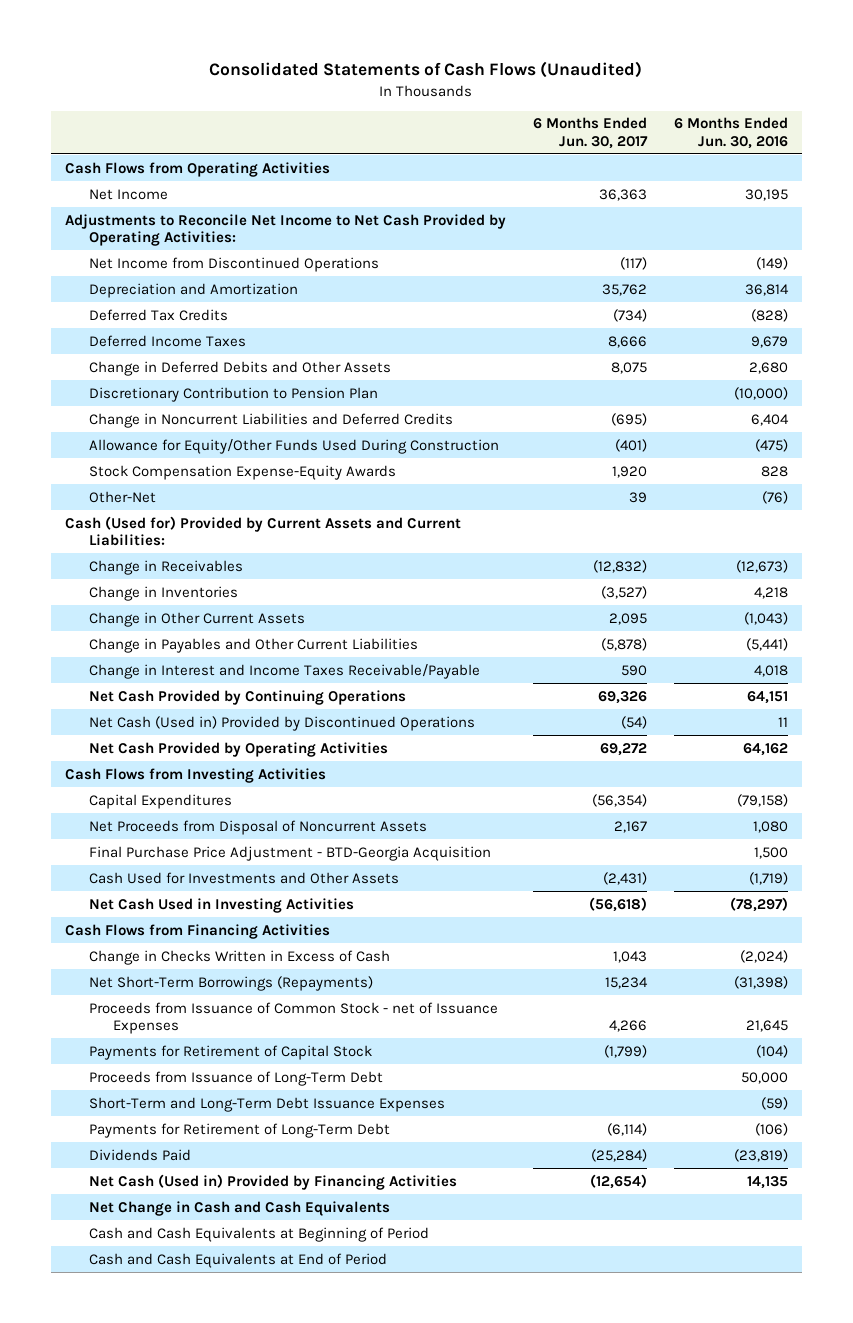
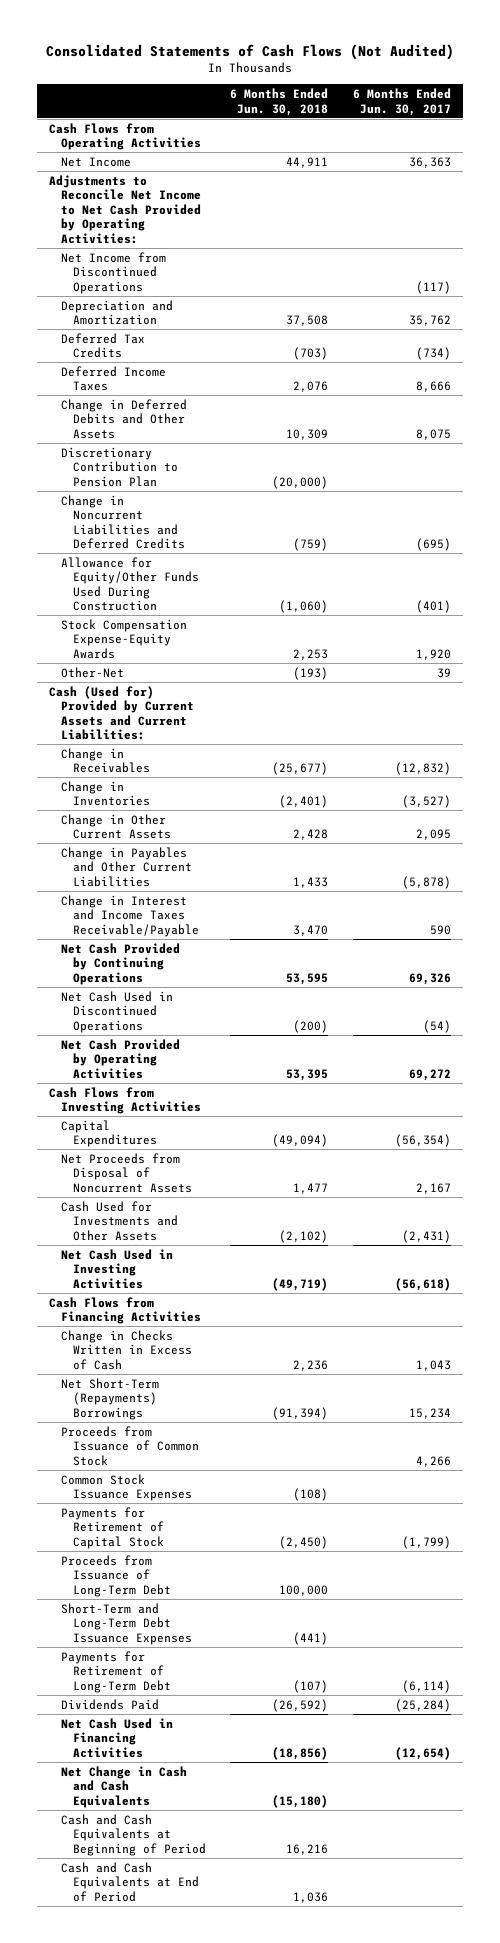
- Consolidated Statements of Cash Flows (Unaudited)
+ Consolidated Statements of Cash Flows (Not Audited)
- | 6 Months Ended Jun. 30, 2017 | 6 Months Ended Jun. 30, 2016
+ | 6 Months Ended Jun. 30, 2018 | 6 Months Ended Jun. 30, 2017
- Net Cash (Used in) Provided by Discontinued Operations | (54) | 11
+ Net Cash Used in Discontinued Operations | (200) | (54)
- Final Purchase Price Adjustment - BTD-Georgia Acquisition | | 1,500
- Net Short-Term Borrowings (Repayments) | 15,234 | (31,398)
- Proceeds from Issuance of Common Stock - net of Issuance Expenses | 4,266 | 21,645
+ Net Short-Term (Repayments) Borrowings | (91,394) | 15,234
+ Proceeds from Issuance of Common Stock | | 4,266
+ Common Stock Issuance Expenses | (108) |
- Net Cash (Used in) Provided by Financing Activities | (12,654) | 14,135
+ Net Cash Used in Financing Activities | (18,856) | (12,654)

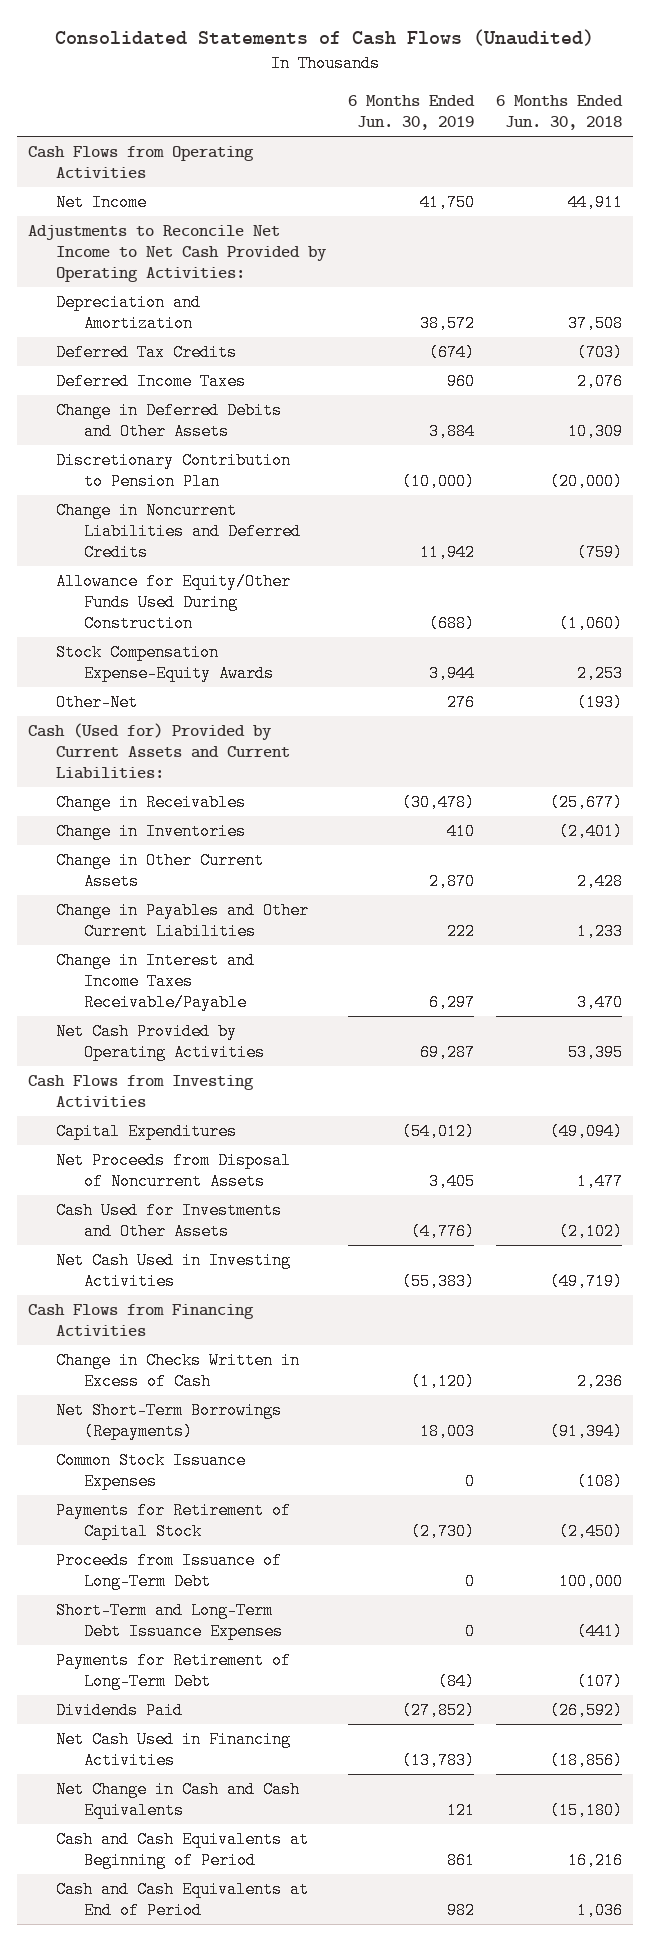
- Consolidated Statements of Cash Flows (Not Audited)
+ Consolidated Statements of Cash Flows (Unaudited)
- | 6 Months Ended Jun. 30, 2018 | 6 Months Ended Jun. 30, 2017
+ | 6 Months Ended Jun. 30, 2019 | 6 Months Ended Jun. 30, 2018
- Net Income from Discontinued Operations | | (117)
- Change in Payables and Other Current Liabilities | 1,433 | (5,878)
+ Change in Payables and Other Current Liabilities | 222 | 1,233
- Net Cash Provided by Continuing Operations | 53,595 | 69,326
- Net Cash Used in Discontinued Operations | (200) | (54)
- Net Short-Term (Repayments) Borrowings | (91,394) | 15,234
- Proceeds from Issuance of Common Stock | | 4,266
+ Net Short-Term Borrowings (Repayments) | 18,003 | (91,394)

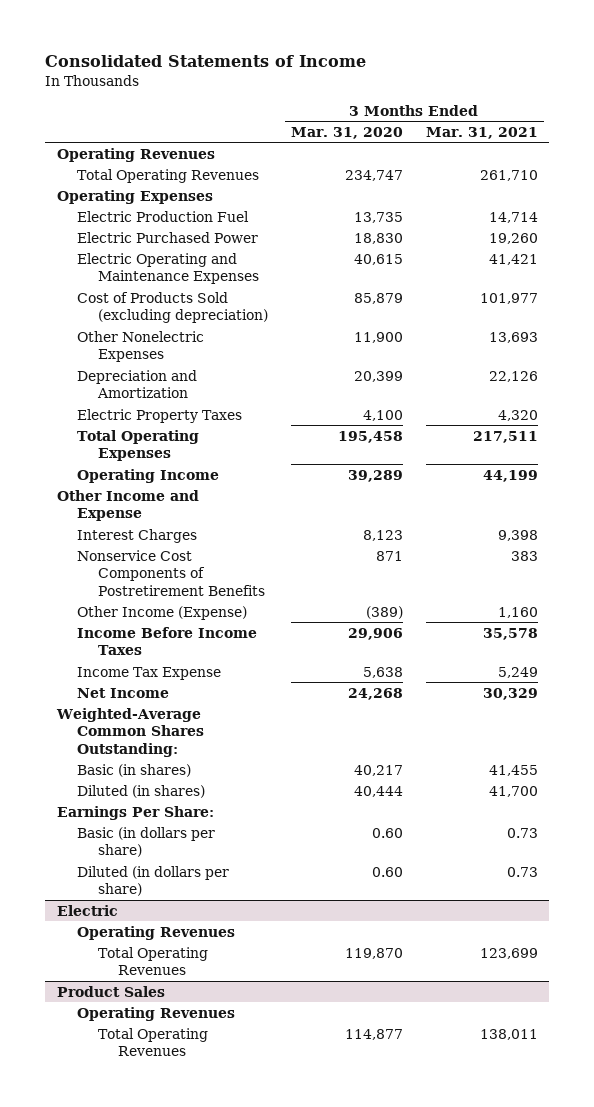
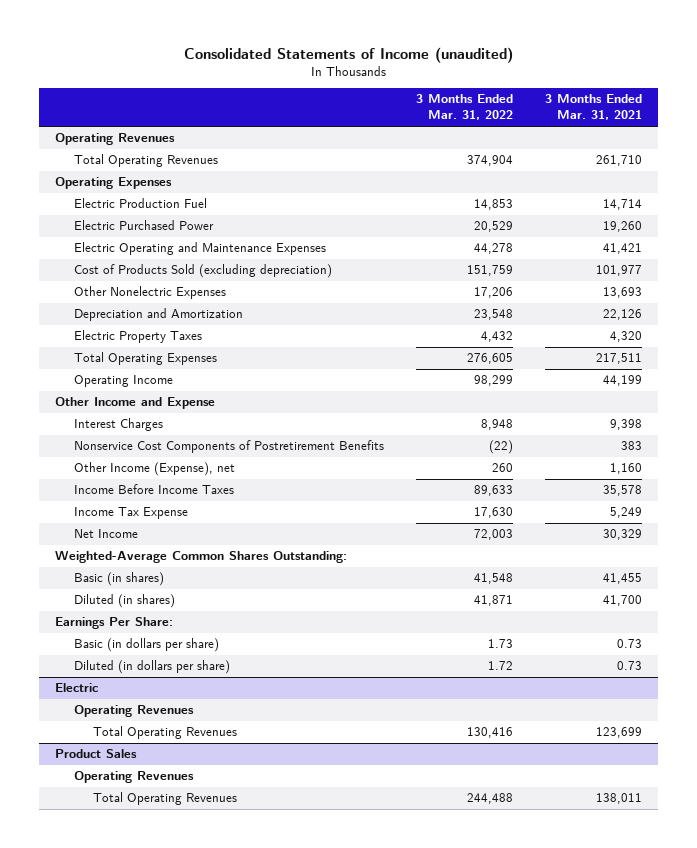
- Consolidated Statements of Income
+ Consolidated Statements of Income (unaudited)
- | 3 Months Ended Mar. 31, 2020 | 3 Months Ended Mar. 31, 2021
+ | 3 Months Ended Mar. 31, 2022 | 3 Months Ended Mar. 31, 2021
- Other Income (Expense) | (389) | 1,160
+ Other Income (Expense), net | 260 | 1,160

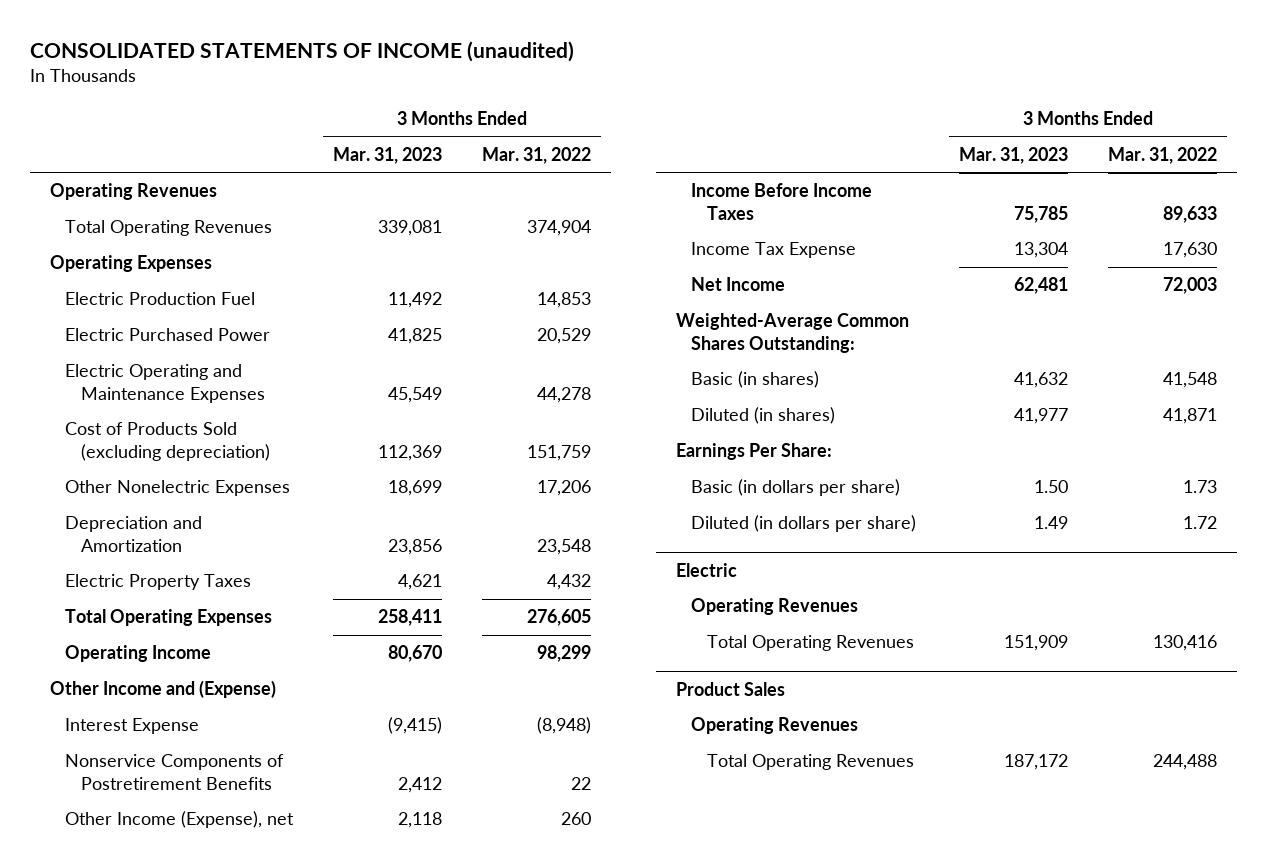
- Consolidated Statements of Income (unaudited)
+ CONSOLIDATED STATEMENTS OF INCOME (unaudited)
- | 3 Months Ended Mar. 31, 2022 | 3 Months Ended Mar. 31, 2021
+ | 3 Months Ended Mar. 31, 2023 | 3 Months Ended Mar. 31, 2022
- Other Income and Expense
- Interest Charges | 8,948 | 9,398
- Nonservice Cost Components of Postretirement Benefits | (22) | 383
+ Other Income and (Expense)
+ Interest Expense | (9,415) | (8,948)
+ Nonservice Components of Postretirement Benefits | 2,412 | 22

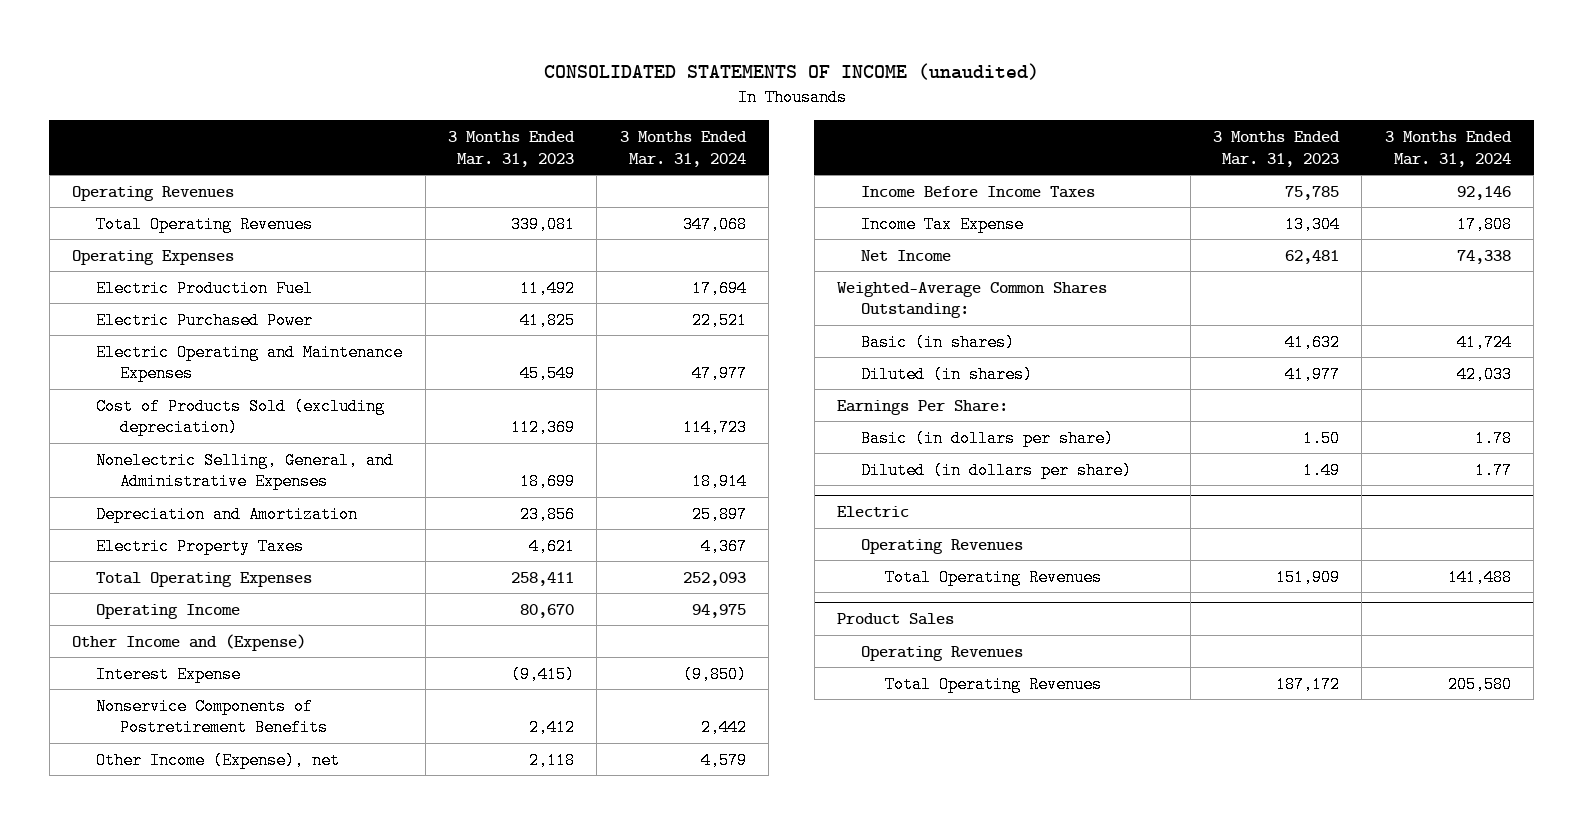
- | 3 Months Ended Mar. 31, 2023 | 3 Months Ended Mar. 31, 2022
+ | 3 Months Ended Mar. 31, 2023 | 3 Months Ended Mar. 31, 2024
- Other Nonelectric Expenses | 18,699 | 17,206
+ Nonelectric Selling, General, and Administrative Expenses | 18,699 | 18,914

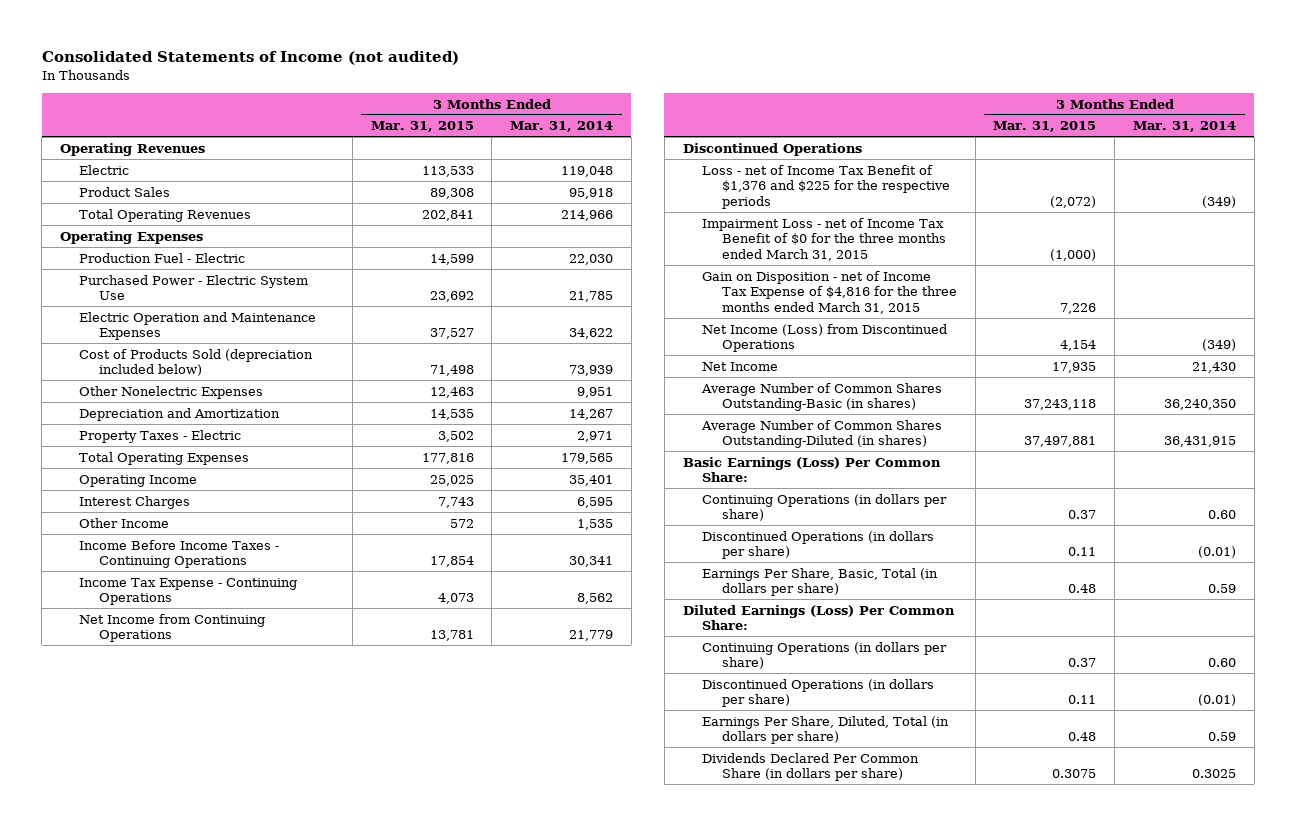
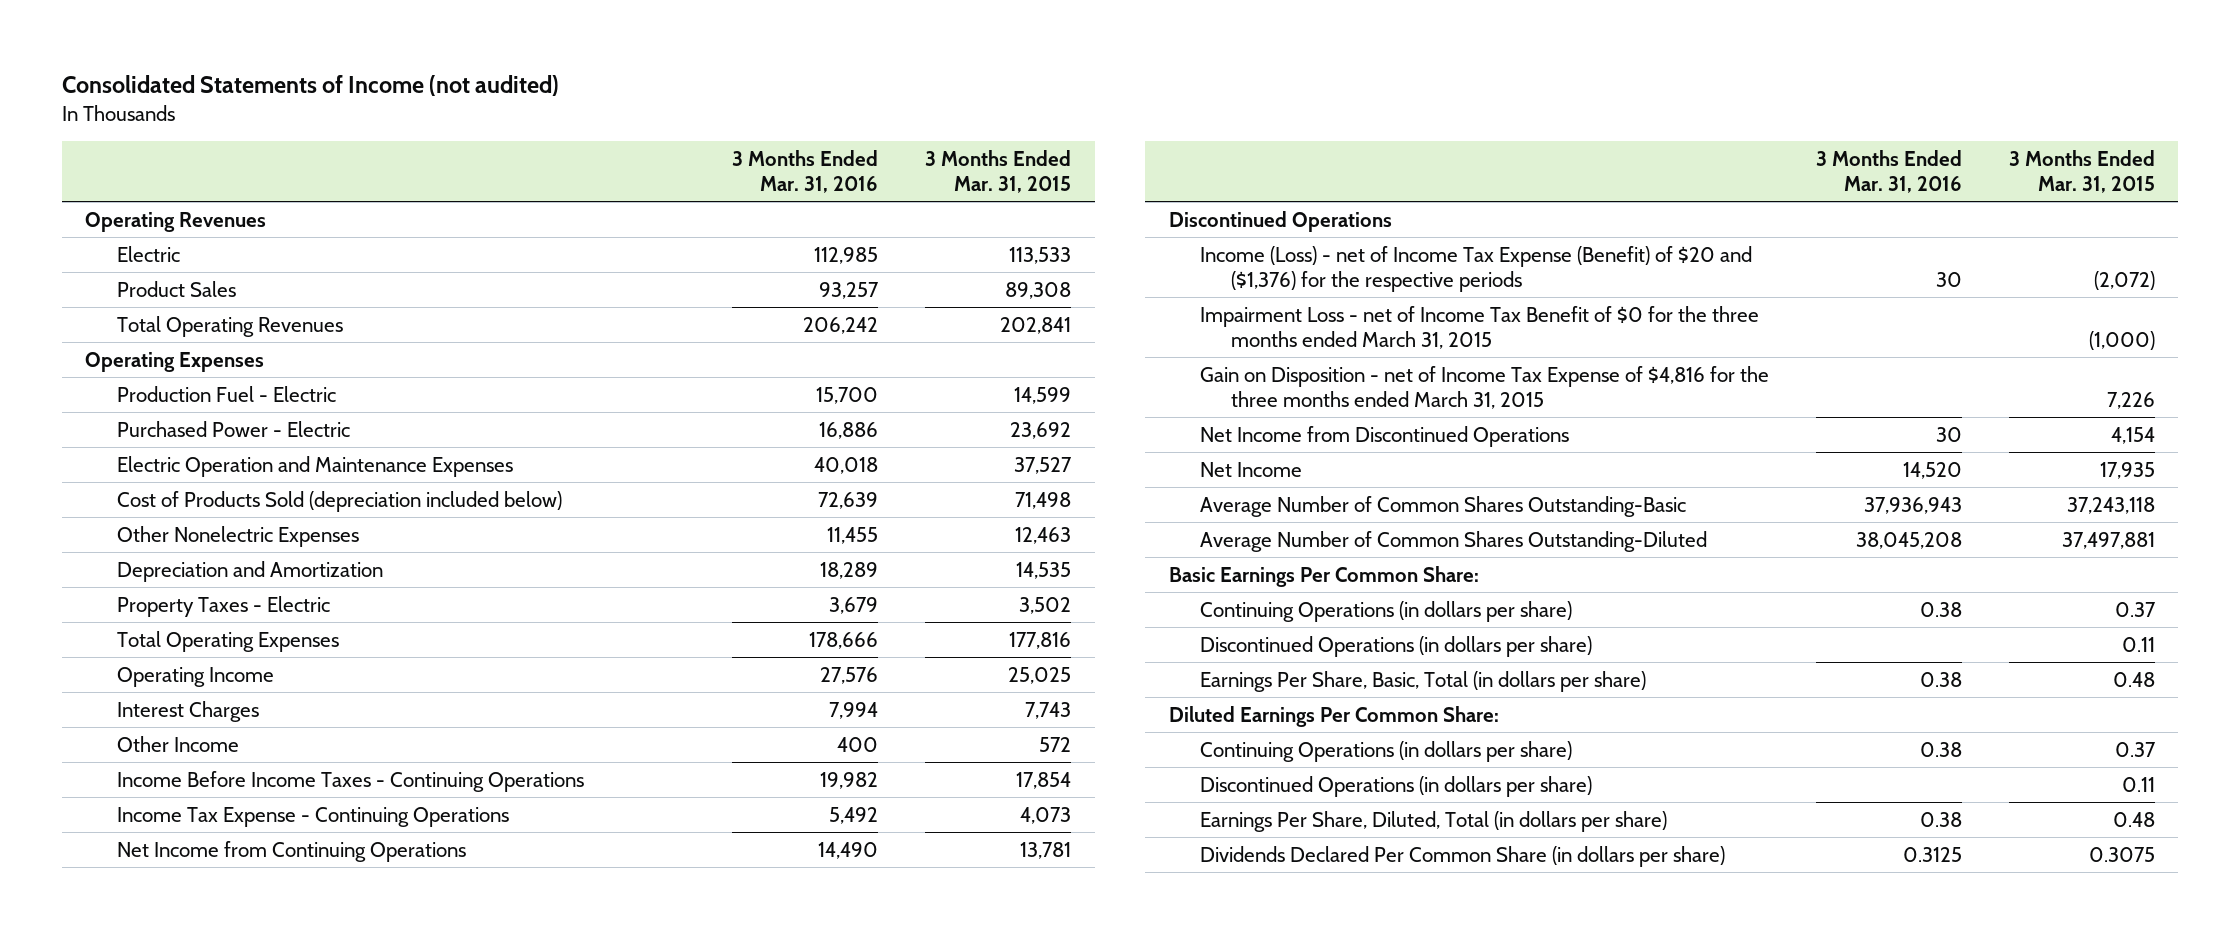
- | 3 Months Ended Mar. 31, 2015 | 3 Months Ended Mar. 31, 2014
+ | 3 Months Ended Mar. 31, 2016 | 3 Months Ended Mar. 31, 2015
- Purchased Power - Electric System Use | 23,692 | 21,785
+ Purchased Power - Electric | 16,886 | 23,692
- Loss - net of Income Tax Benefit of $1,376 and $225 for the respective periods | (2,072) | (349)
+ Income (Loss) - net of Income Tax Expense (Benefit) of $20 and ($1,376) for the respective periods | 30 | (2,072)
- Net Income (Loss) from Discontinued Operations | 4,154 | (349)
+ Net Income from Discontinued Operations | 30 | 4,154
- Average Number of Common Shares Outstanding-Basic (in shares) | 37,243,118 | 36,240,350
- Average Number of Common Shares Outstanding-Diluted (in shares) | 37,497,881 | 36,431,915
- Basic Earnings (Loss) Per Common Share:
+ Average Number of Common Shares Outstanding-Basic | 37,936,943 | 37,243,118
+ Average Number of Common Shares Outstanding-Diluted | 38,045,208 | 37,497,881
+ Basic Earnings Per Common Share:
- Diluted Earnings (Loss) Per Common Share:
+ Diluted Earnings Per Common Share:

